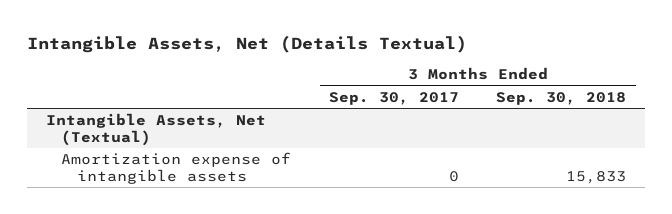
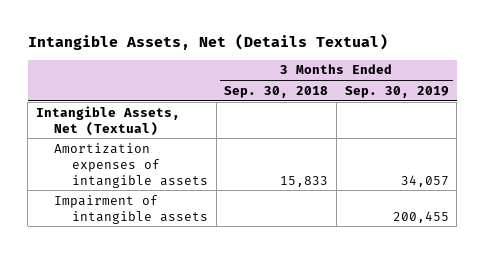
- | 3 Months Ended Sep. 30, 2017 | 3 Months Ended Sep. 30, 2018
+ | 3 Months Ended Sep. 30, 2018 | 3 Months Ended Sep. 30, 2019
- Amortization expense of intangible assets | 0 | 15,833
+ Amortization expenses of intangible assets | 15,833 | 34,057
+ Impairment of intangible assets | | 200,455

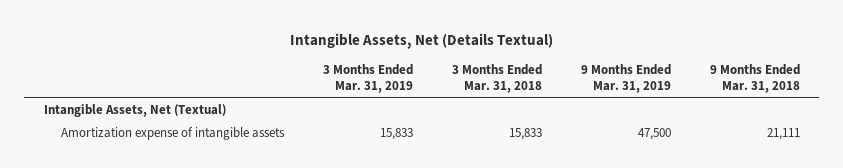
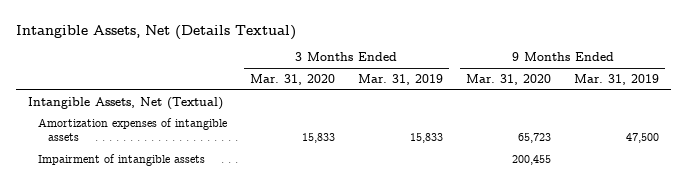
- | 3 Months Ended Mar. 31, 2019 | 3 Months Ended Mar. 31, 2018 | 9 Months Ended Mar. 31, 2019 | 9 Months Ended Mar. 31, 2018
+ | 3 Months Ended Mar. 31, 2020 | 3 Months Ended Mar. 31, 2019 | 9 Months Ended Mar. 31, 2020 | 9 Months Ended Mar. 31, 2019
- Amortization expense of intangible assets | 15,833 | 15,833 | 47,500 | 21,111
+ Amortization expenses of intangible assets | 15,833 | 15,833 | 65,723 | 47,500
+ Impairment of intangible assets | | | 200,455 |

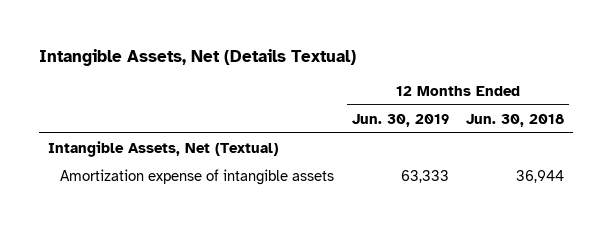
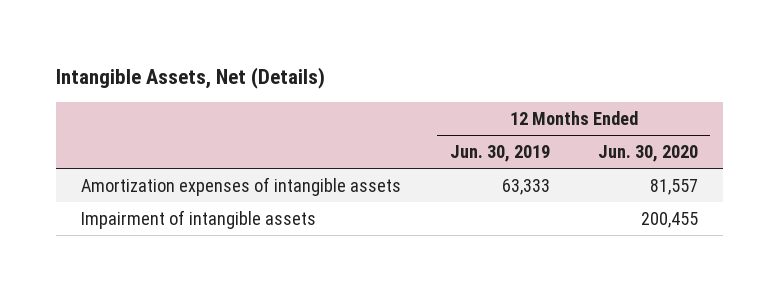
- Intangible Assets, Net (Details Textual)
+ Intangible Assets, Net (Details)
- | 12 Months Ended Jun. 30, 2019 | 12 Months Ended Jun. 30, 2018
+ | 12 Months Ended Jun. 30, 2019 | 12 Months Ended Jun. 30, 2020
- Intangible Assets, Net (Textual)
- Amortization expense of intangible assets | 63,333 | 36,944
+ Amortization expenses of intangible assets | 63,333 | 81,557
+ Impairment of intangible assets | | 200,455

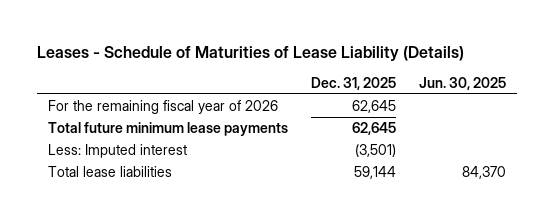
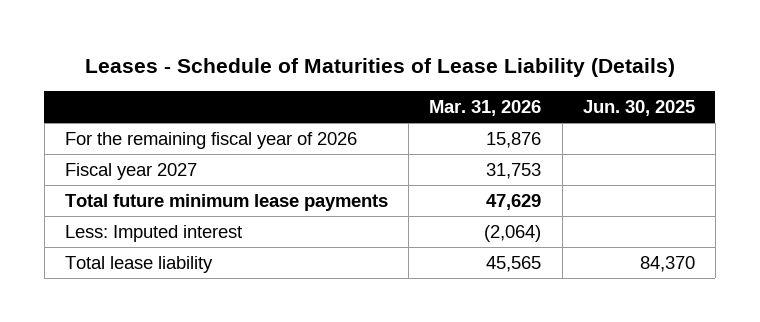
- | Dec. 31, 2025 | Jun. 30, 2025
+ | Mar. 31, 2026 | Jun. 30, 2025
+ Fiscal year 2027 | 31,753 |
- Total lease liabilities | 59,144 | 84,370
+ Total lease liability | 45,565 | 84,370

